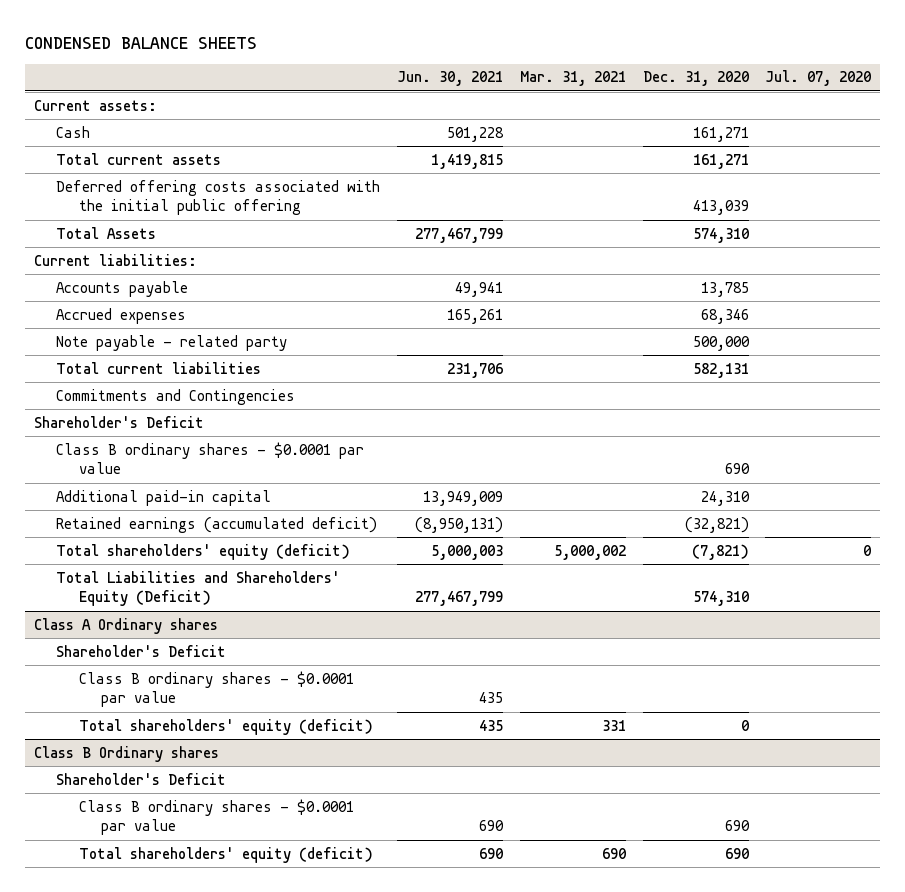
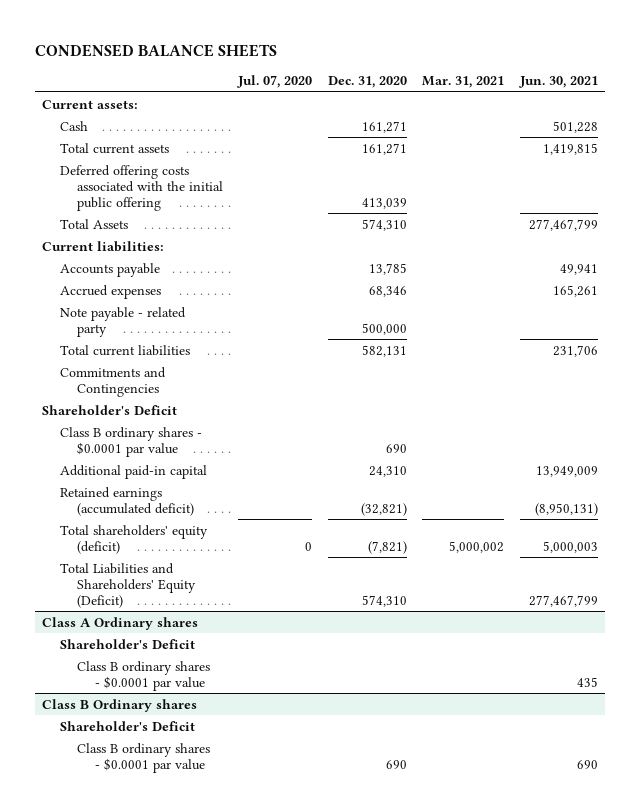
- | Jun. 30, 2021 | Mar. 31, 2021 | Dec. 31, 2020 | Jul. 07, 2020
+ | Jul. 07, 2020 | Dec. 31, 2020 | Mar. 31, 2021 | Jun. 30, 2021
@ Class A Ordinary shares
- Total shareholders' equity (deficit) | 435 | 331 | 0 |
@ Class B Ordinary shares
- Total shareholders' equity (deficit) | 690 | 690 | 690 |

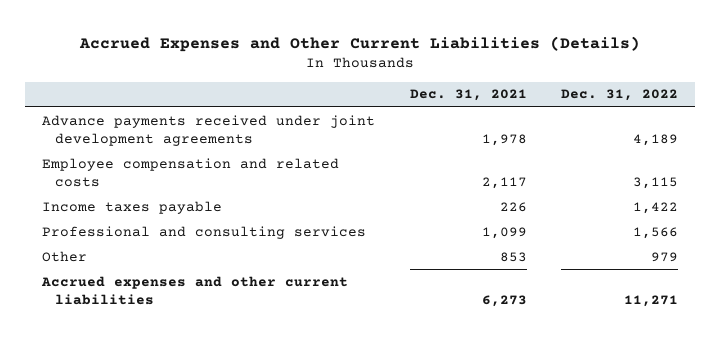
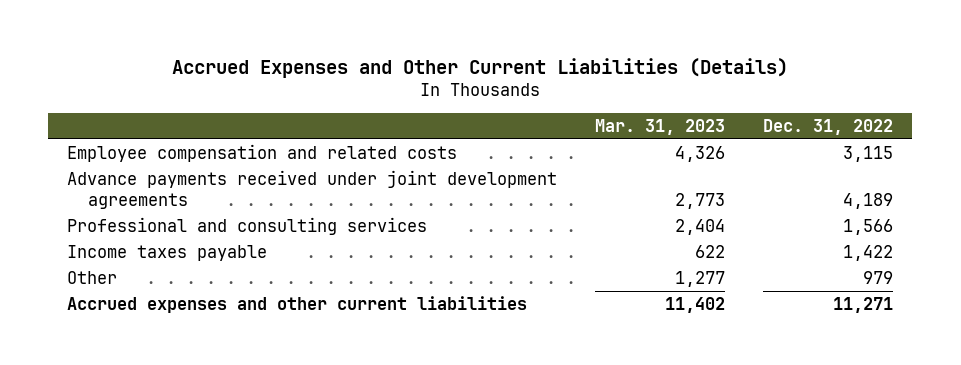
- | Dec. 31, 2021 | Dec. 31, 2022
+ | Mar. 31, 2023 | Dec. 31, 2022
moved down: Advance payments received under joint development agreements | 2,773 | 4,189
moved down: Income taxes payable | 622 | 1,422

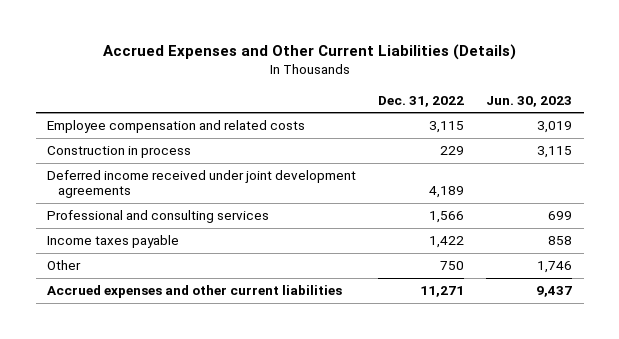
- | Mar. 31, 2023 | Dec. 31, 2022
+ | Dec. 31, 2022 | Jun. 30, 2023
- Advance payments received under joint development agreements | 2,773 | 4,189
+ Construction in process | 229 | 3,115
+ Deferred income received under joint development agreements | 4,189 |
- Other | 1,277 | 979
+ Other | 750 | 1,746

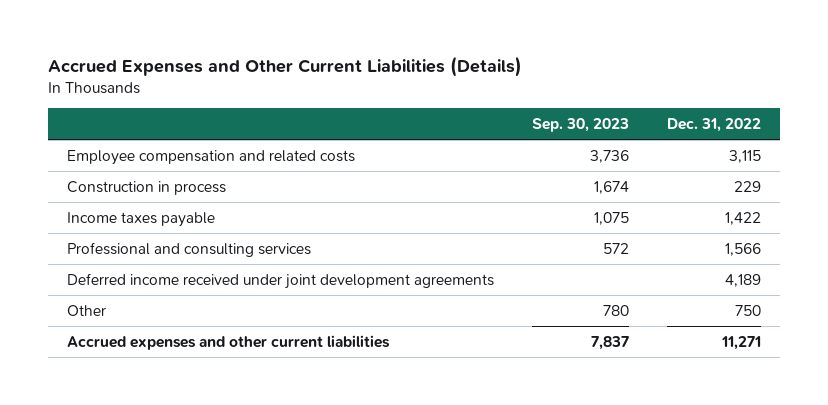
- | Dec. 31, 2022 | Jun. 30, 2023
+ | Sep. 30, 2023 | Dec. 31, 2022
moved down: Professional and consulting services | 572 | 1,566
moved down: Deferred income received under joint development agreements | | 4,189

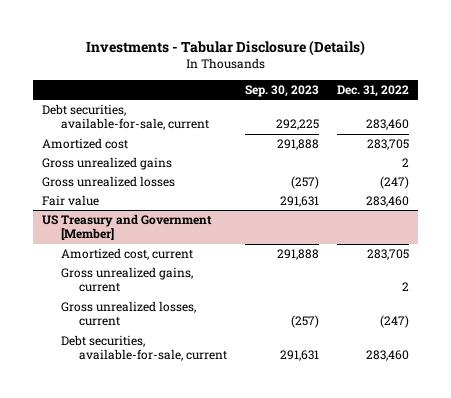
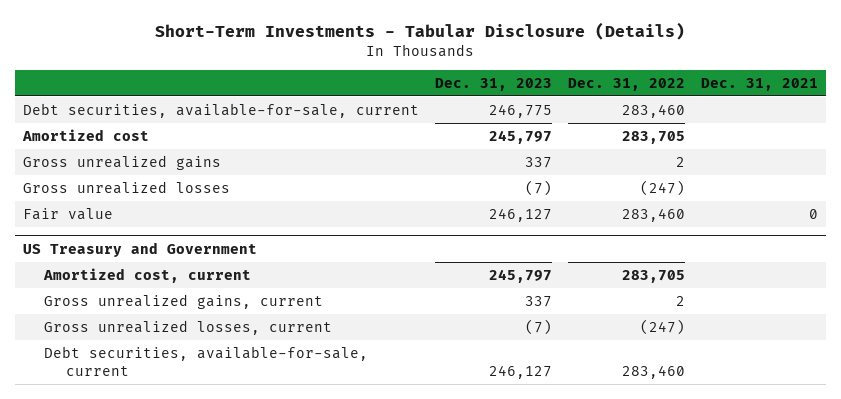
- Investments - Tabular Disclosure (Details)
+ Short-Term Investments - Tabular Disclosure (Details)
- | Sep. 30, 2023 | Dec. 31, 2022
+ | Dec. 31, 2023 | Dec. 31, 2022 | Dec. 31, 2021
- US Treasury and Government [Member]
+ US Treasury and Government

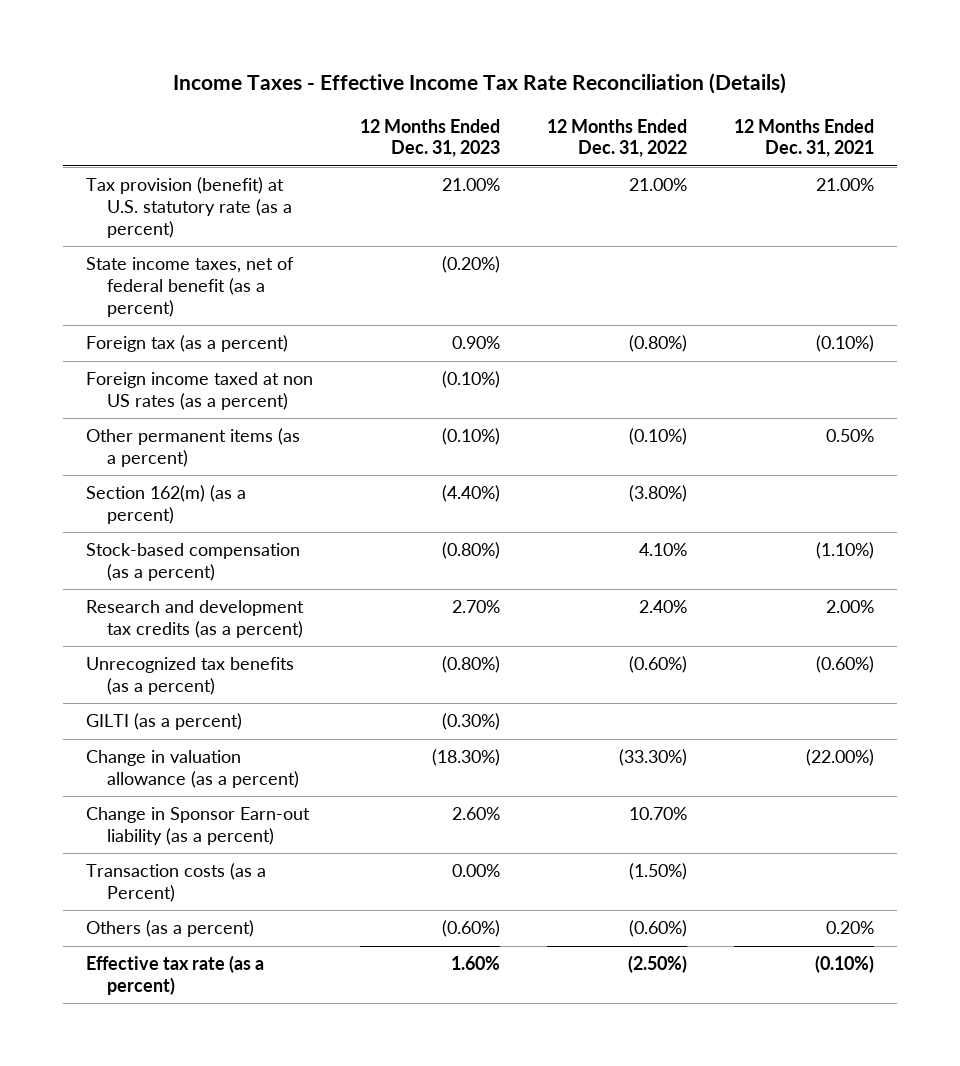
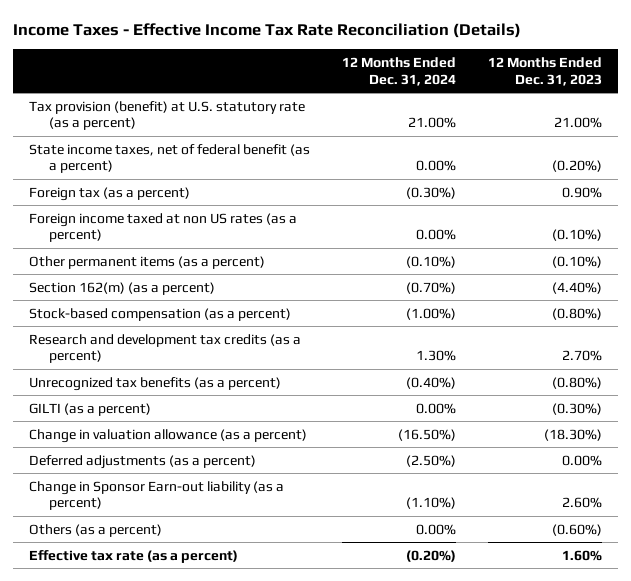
- | 12 Months Ended Dec. 31, 2023 | 12 Months Ended Dec. 31, 2022 | 12 Months Ended Dec. 31, 2021
+ | 12 Months Ended Dec. 31, 2024 | 12 Months Ended Dec. 31, 2023
+ Deferred adjustments (as a percent) | (2.50%) | 0.00%
- Transaction costs (as a Percent) | 0.00% | (1.50%) |

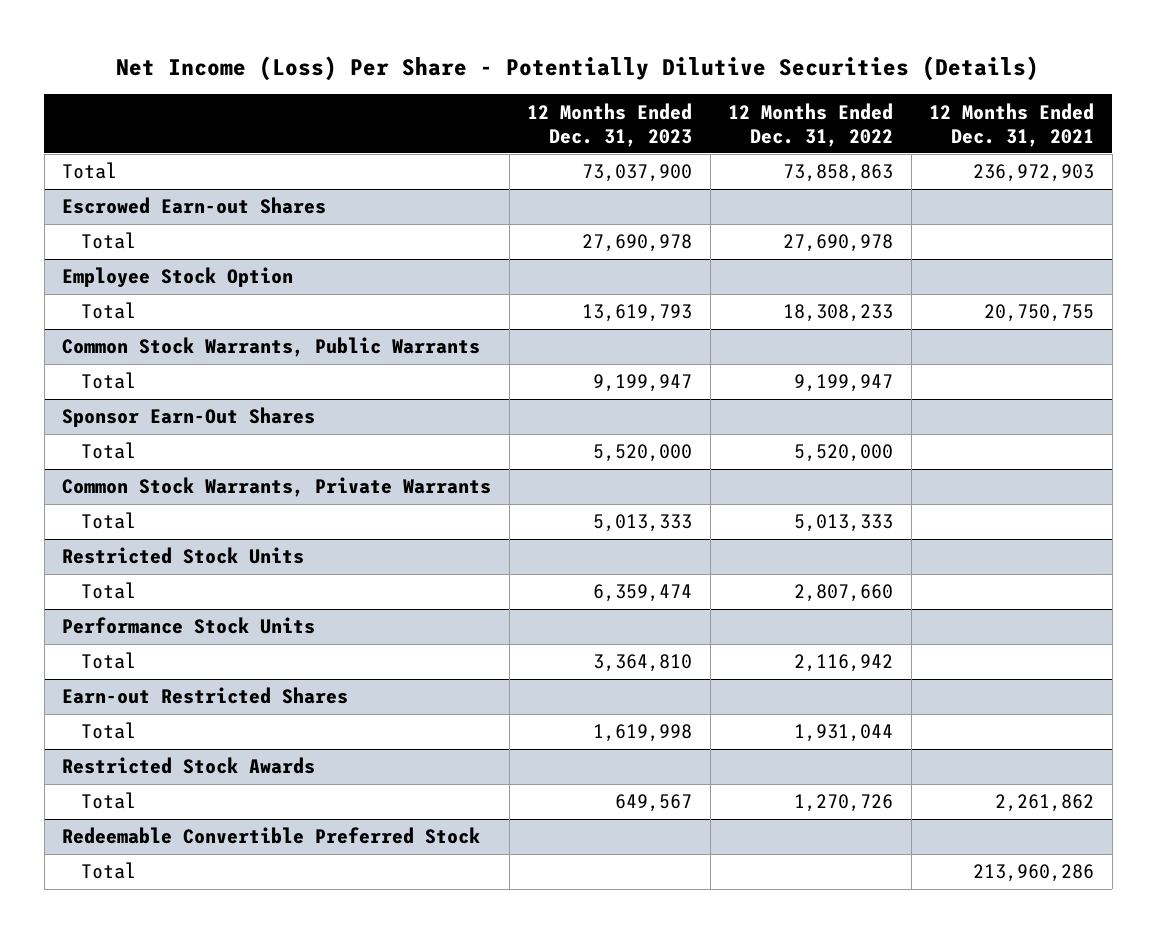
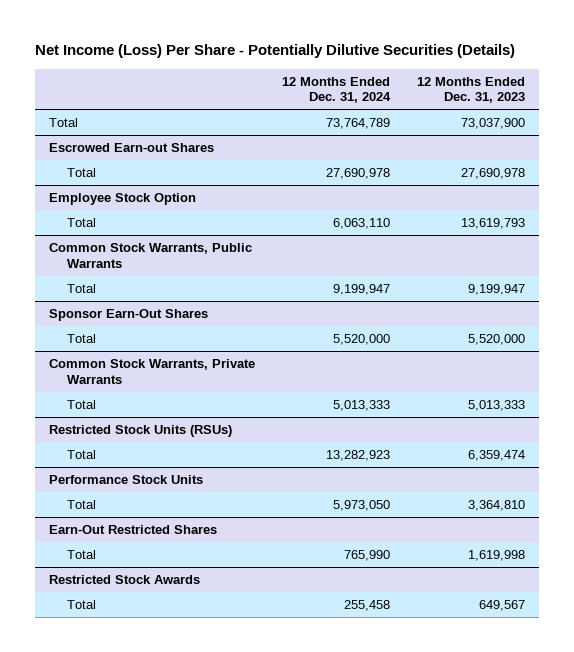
- | 12 Months Ended Dec. 31, 2023 | 12 Months Ended Dec. 31, 2022 | 12 Months Ended Dec. 31, 2021
+ | 12 Months Ended Dec. 31, 2024 | 12 Months Ended Dec. 31, 2023
- Restricted Stock Units
+ Restricted Stock Units (RSUs)
- Earn-out Restricted Shares
+ Earn-Out Restricted Shares
- Redeemable Convertible Preferred Stock
- Total | | | 213,960,286

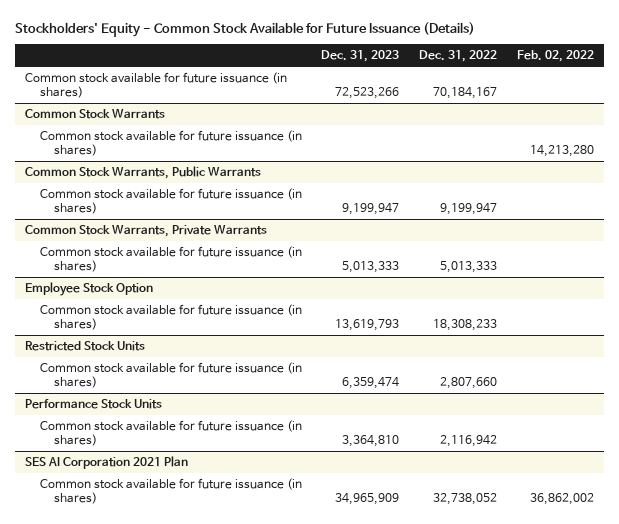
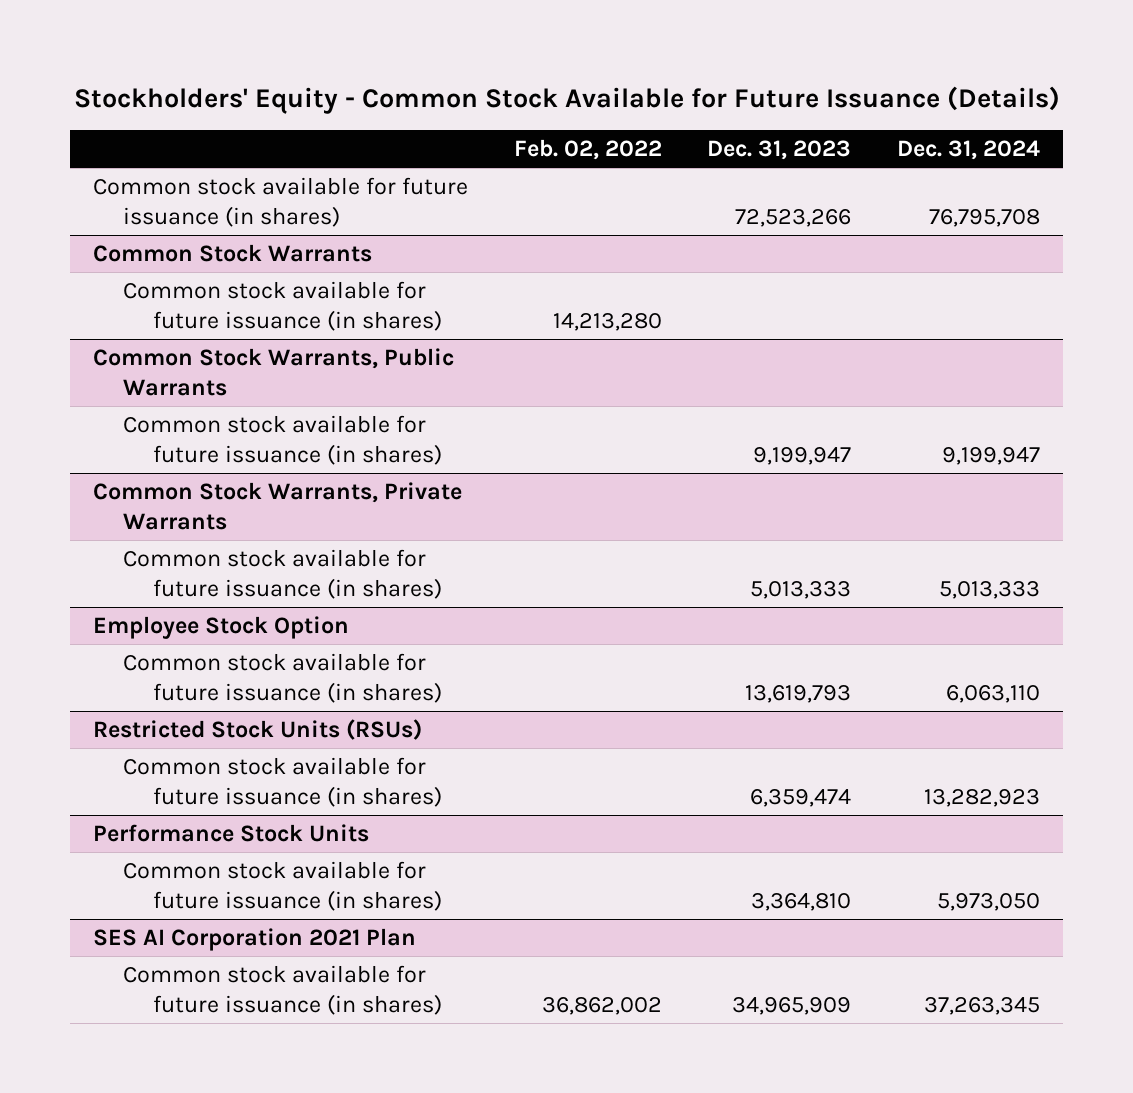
- | Dec. 31, 2023 | Dec. 31, 2022 | Feb. 02, 2022
+ | Feb. 02, 2022 | Dec. 31, 2023 | Dec. 31, 2024
- Restricted Stock Units
+ Restricted Stock Units (RSUs)

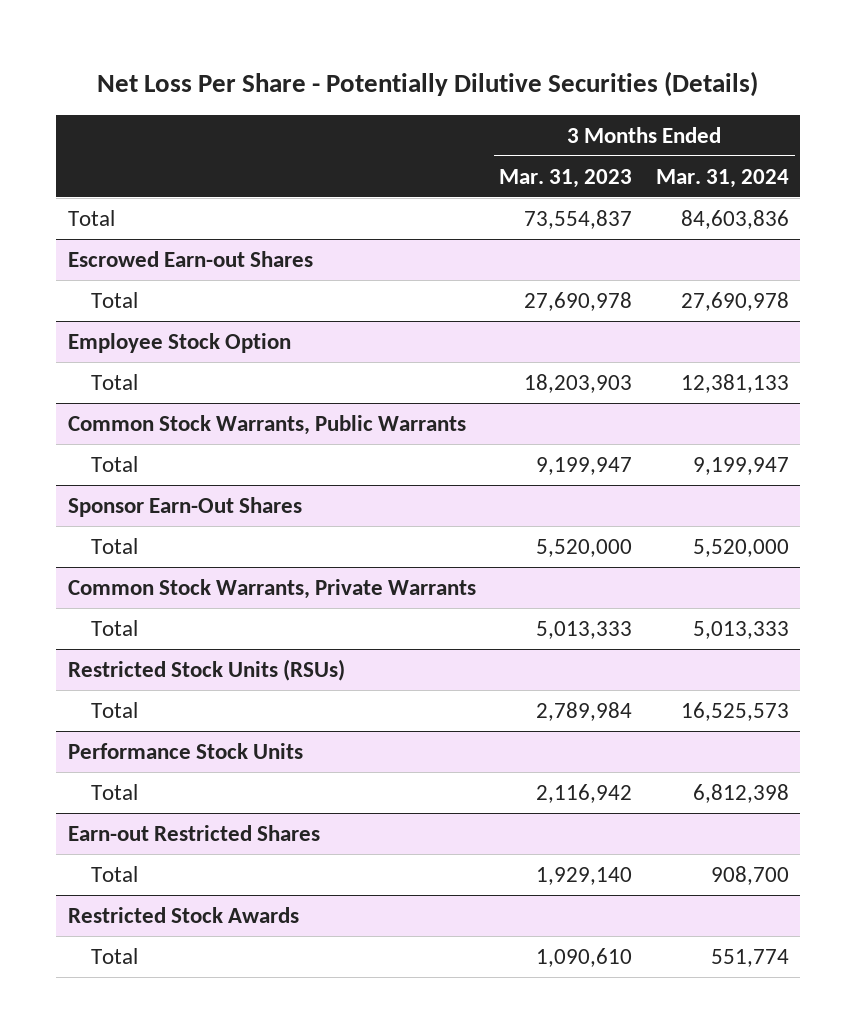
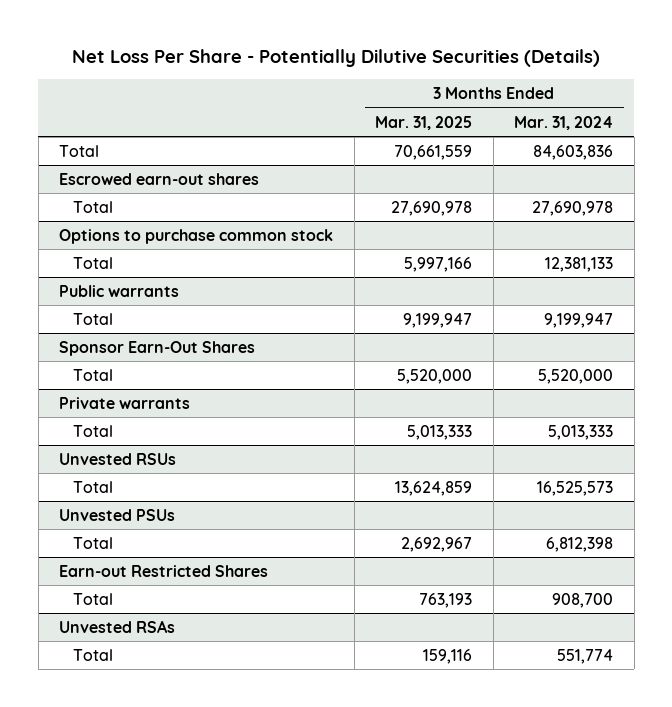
- | 3 Months Ended Mar. 31, 2023 | 3 Months Ended Mar. 31, 2024
+ | 3 Months Ended Mar. 31, 2025 | 3 Months Ended Mar. 31, 2024
- Escrowed Earn-out Shares
+ Escrowed earn-out shares
- Employee Stock Option
+ Options to purchase common stock
- Common Stock Warrants, Public Warrants
+ Public warrants
- Common Stock Warrants, Private Warrants
+ Private warrants
- Restricted Stock Units (RSUs)
+ Unvested RSUs
- Performance Stock Units
+ Unvested PSUs
- Restricted Stock Awards
+ Unvested RSAs

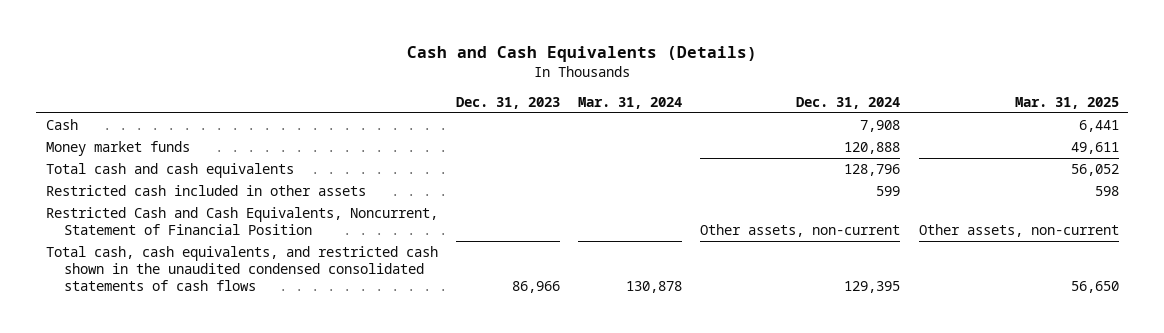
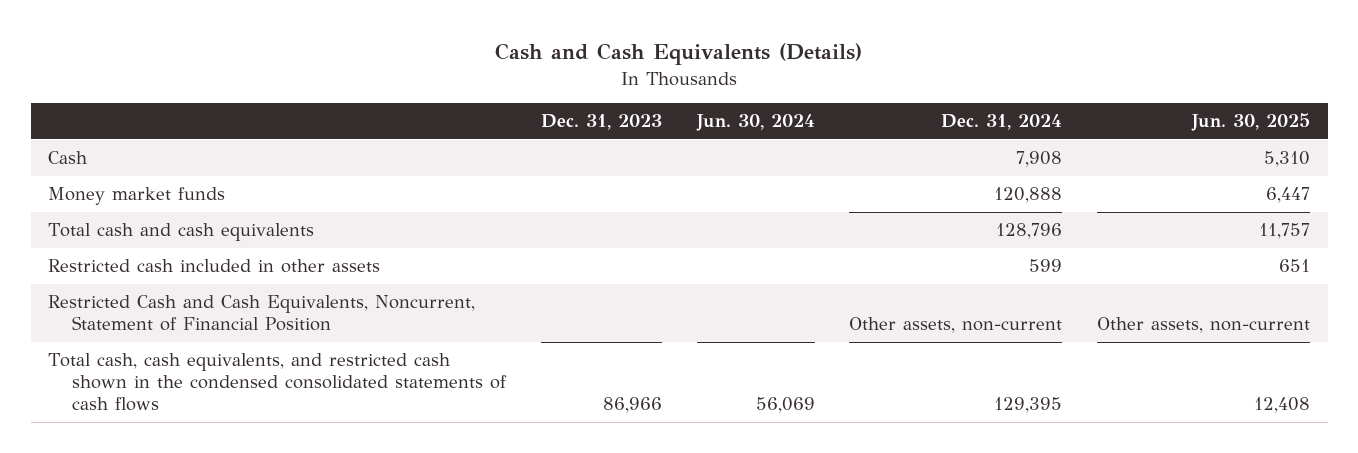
- | Dec. 31, 2023 | Mar. 31, 2024 | Dec. 31, 2024 | Mar. 31, 2025
+ | Dec. 31, 2023 | Jun. 30, 2024 | Dec. 31, 2024 | Jun. 30, 2025
- Total cash, cash equivalents, and restricted cash shown in the unaudited condensed consolidated statements of cash flows | 86,966 | 130,878 | 129,395 | 56,650
+ Total cash, cash equivalents, and restricted cash shown in the condensed consolidated statements of cash flows | 86,966 | 56,069 | 129,395 | 12,408

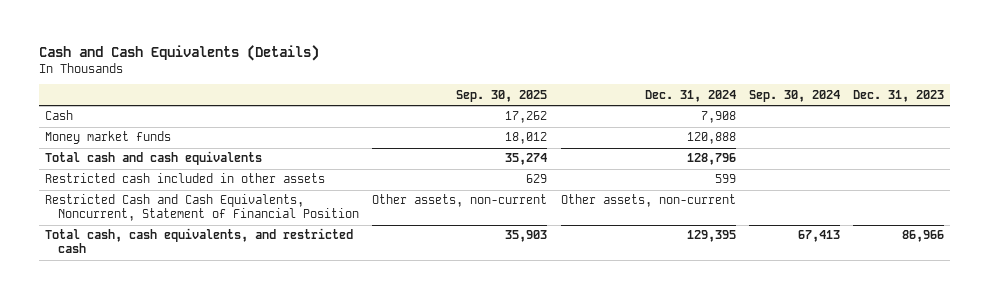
- | Dec. 31, 2023 | Jun. 30, 2024 | Dec. 31, 2024 | Jun. 30, 2025
+ | Sep. 30, 2025 | Dec. 31, 2024 | Sep. 30, 2024 | Dec. 31, 2023
- Total cash, cash equivalents, and restricted cash shown in the condensed consolidated statements of cash flows | 86,966 | 56,069 | 129,395 | 12,408
+ Total cash, cash equivalents, and restricted cash | 35,903 | 129,395 | 67,413 | 86,966

